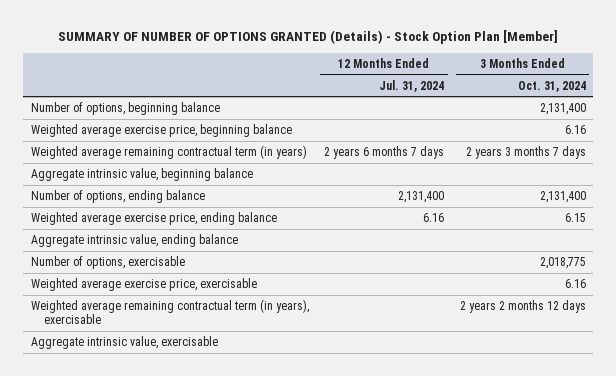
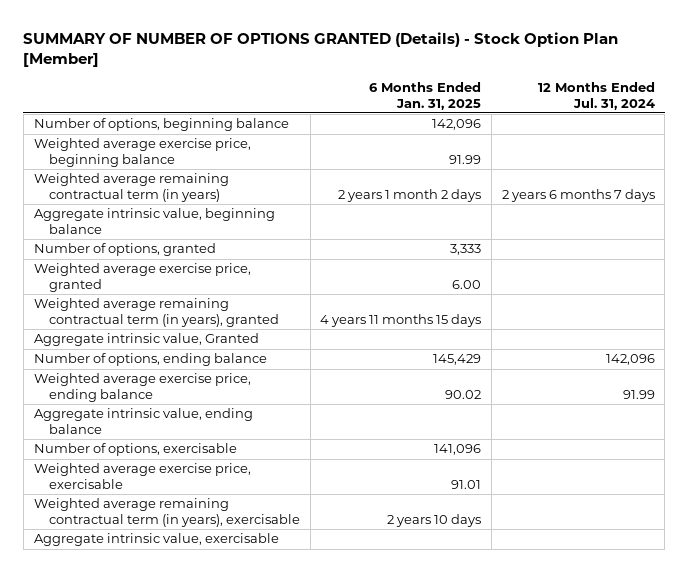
- | 12 Months Ended Jul. 31, 2024 | 3 Months Ended Oct. 31, 2024
+ | 6 Months Ended Jan. 31, 2025 | 12 Months Ended Jul. 31, 2024
- Number of options, ending balance | 2,131,400 | 2,131,400
- Weighted average exercise price, ending balance | 6.16 | 6.15
+ Number of options, granted | 3,333 |
+ Weighted average exercise price, granted | 6.00 |
+ Weighted average remaining contractual term (in years), granted | 4 years 11 months 15 days |
+ Aggregate intrinsic value, Granted
+ Number of options, ending balance | 145,429 | 142,096
+ Weighted average exercise price, ending balance | 90.02 | 91.99

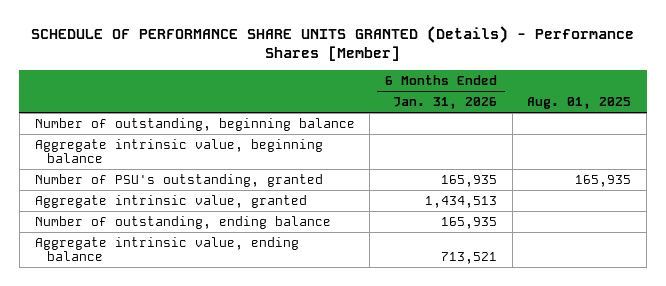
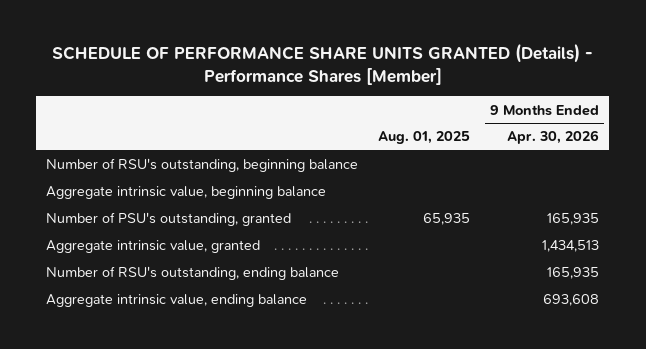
- | 6 Months Ended Jan. 31, 2026 | Aug. 01, 2025
+ | Aug. 01, 2025 | 9 Months Ended Apr. 30, 2026
- Number of outstanding, beginning balance
+ Number of RSU's outstanding, beginning balance
- Number of PSU's outstanding, granted | 165,935 | 165,935
+ Number of PSU's outstanding, granted | 65,935 | 165,935
- Number of outstanding, ending balance | 165,935 |
+ Number of RSU's outstanding, ending balance | | 165,935

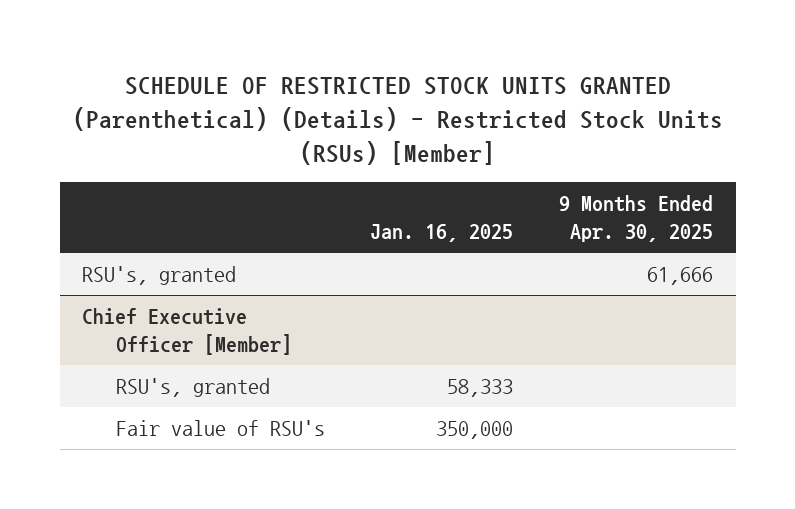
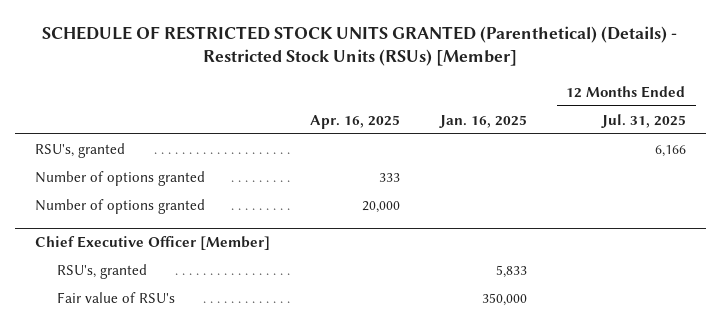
- | Jan. 16, 2025 | 9 Months Ended Apr. 30, 2025
+ | Apr. 16, 2025 | Jan. 16, 2025 | 12 Months Ended Jul. 31, 2025
+ Number of options granted | 333 | |
+ Number of options granted | 20,000 | |
@ Chief Executive Officer [Member]
- RSU's, granted | 58,333 |
+ RSU's, granted | | 5,833 |

